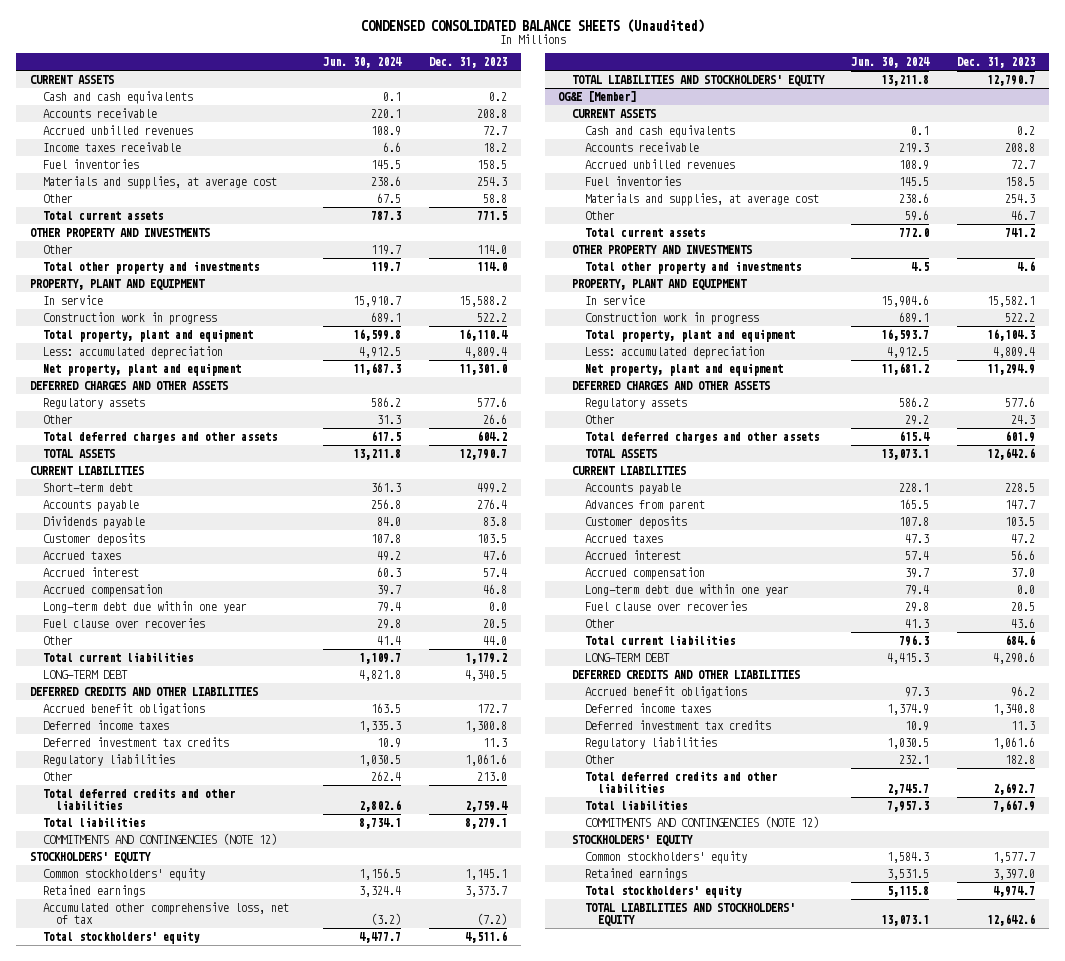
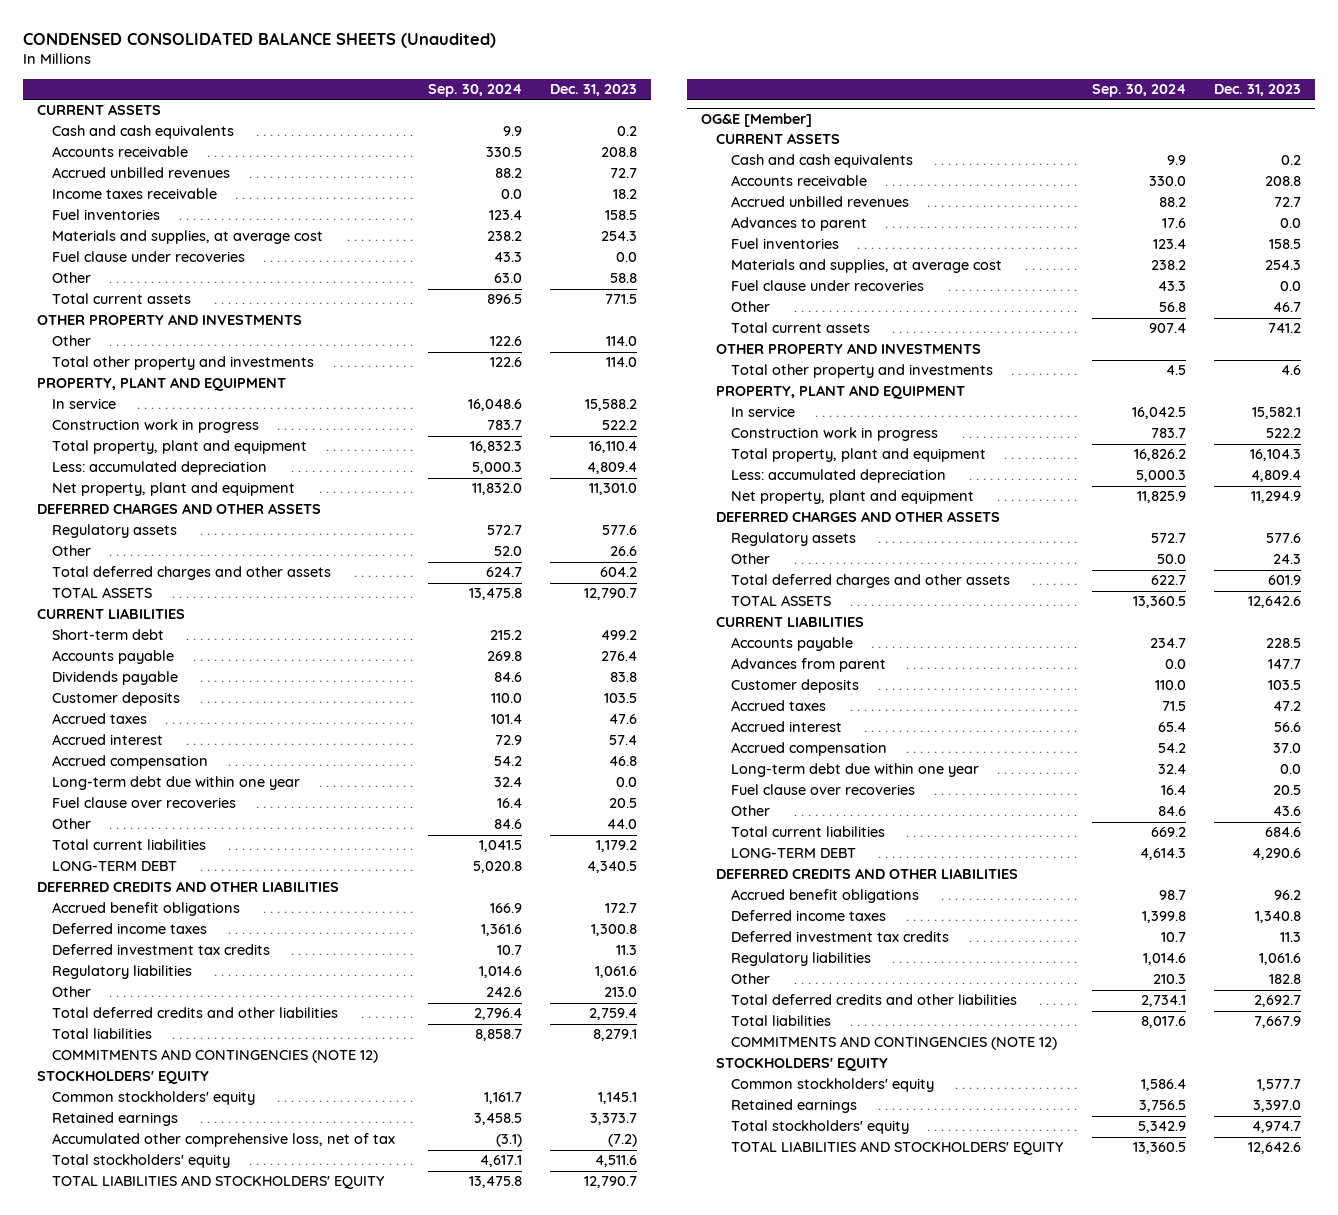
- | Jun. 30, 2024 | Dec. 31, 2023
+ | Sep. 30, 2024 | Dec. 31, 2023
+ Fuel clause under recoveries | 43.3 | 0.0
@ OG&E [Member]
+ Advances to parent | 17.6 | 0.0
+ Fuel clause under recoveries | 43.3 | 0.0

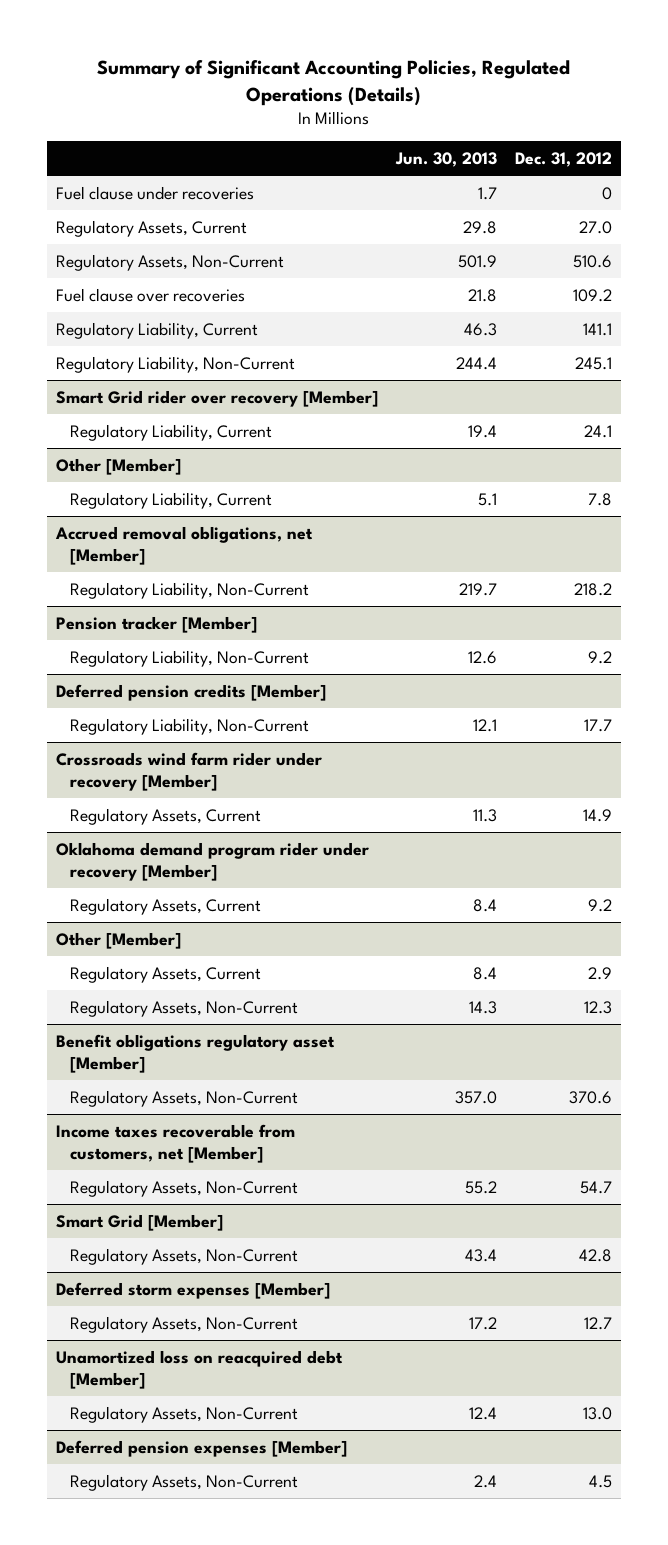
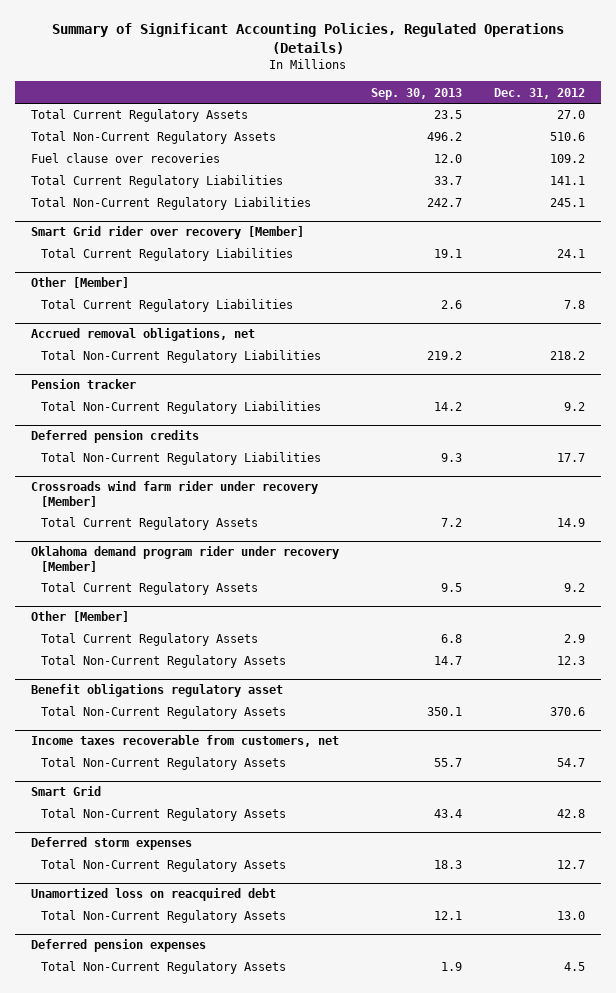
- | Jun. 30, 2013 | Dec. 31, 2012
+ | Sep. 30, 2013 | Dec. 31, 2012
- Fuel clause under recoveries | 1.7 | 0
- Regulatory Assets, Current | 29.8 | 27.0
- Regulatory Assets, Non-Current | 501.9 | 510.6
+ Total Current Regulatory Assets | 23.5 | 27.0
+ Total Non-Current Regulatory Assets | 496.2 | 510.6
- Regulatory Liability, Current | 46.3 | 141.1
- Regulatory Liability, Non-Current | 244.4 | 245.1
+ Total Current Regulatory Liabilities | 33.7 | 141.1
+ Total Non-Current Regulatory Liabilities | 242.7 | 245.1
@ Smart Grid rider over recovery [Member]
- Regulatory Liability, Current | 19.4 | 24.1
+ Total Current Regulatory Liabilities | 19.1 | 24.1
@ Other [Member]
- Regulatory Liability, Current | 5.1 | 7.8
- Accrued removal obligations, net [Member]
- Regulatory Liability, Non-Current | 219.7 | 218.2
- Pension tracker [Member]
- Regulatory Liability, Non-Current | 12.6 | 9.2
- Deferred pension credits [Member]
- Regulatory Liability, Non-Current | 12.1 | 17.7
@ Other [Member]
+ Total Current Regulatory Liabilities | 2.6 | 7.8
+ Accrued removal obligations, net
+ Total Non-Current Regulatory Liabilities | 219.2 | 218.2
+ Pension tracker
+ Total Non-Current Regulatory Liabilities | 14.2 | 9.2
+ Deferred pension credits
+ Total Non-Current Regulatory Liabilities | 9.3 | 17.7
@ Crossroads wind farm rider under recovery [Member]
- Regulatory Assets, Current | 11.3 | 14.9
+ Total Current Regulatory Assets | 7.2 | 14.9
@ Oklahoma demand program rider under recovery [Member]
- Regulatory Assets, Current | 8.4 | 9.2
+ Total Current Regulatory Assets | 9.5 | 9.2
@ Other [Member]
- Regulatory Assets, Current | 8.4 | 2.9
- Regulatory Assets, Non-Current | 14.3 | 12.3
- Benefit obligations regulatory asset [Member]
- Regulatory Assets, Non-Current | 357.0 | 370.6
- Income taxes recoverable from customers, net [Member]
- Regulatory Assets, Non-Current | 55.2 | 54.7
- Smart Grid [Member]
- Regulatory Assets, Non-Current | 43.4 | 42.8
- Deferred storm expenses [Member]
- Regulatory Assets, Non-Current | 17.2 | 12.7
- Unamortized loss on reacquired debt [Member]
- Regulatory Assets, Non-Current | 12.4 | 13.0
- Deferred pension expenses [Member]
- Regulatory Assets, Non-Current | 2.4 | 4.5
@ Other [Member]
+ Total Current Regulatory Assets | 6.8 | 2.9
+ Total Non-Current Regulatory Assets | 14.7 | 12.3
+ Benefit obligations regulatory asset
+ Total Non-Current Regulatory Assets | 350.1 | 370.6
+ Income taxes recoverable from customers, net
+ Total Non-Current Regulatory Assets | 55.7 | 54.7
+ Smart Grid
+ Total Non-Current Regulatory Assets | 43.4 | 42.8
+ Deferred storm expenses
+ Total Non-Current Regulatory Assets | 18.3 | 12.7
+ Unamortized loss on reacquired debt
+ Total Non-Current Regulatory Assets | 12.1 | 13.0
+ Deferred pension expenses
+ Total Non-Current Regulatory Assets | 1.9 | 4.5

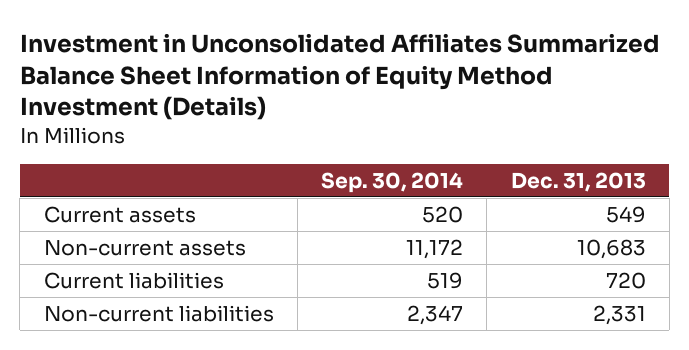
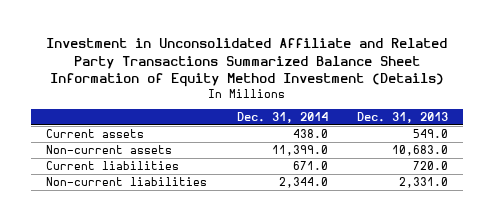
- Investment in Unconsolidated Affiliates Summarized Balance Sheet Information of Equity Method Investment (Details)
+ Investment in Unconsolidated Affiliate and Related Party Transactions Summarized Balance Sheet Information of Equity Method Investment (Details)
- | Sep. 30, 2014 | Dec. 31, 2013
+ | Dec. 31, 2014 | Dec. 31, 2013
- Current assets | 520 | 549
- Non-current assets | 11,172 | 10,683
- Current liabilities | 519 | 720
- Non-current liabilities | 2,347 | 2,331
+ Current assets | 438.0 | 549.0
+ Non-current assets | 11,399.0 | 10,683.0
+ Current liabilities | 671.0 | 720.0
+ Non-current liabilities | 2,344.0 | 2,331.0

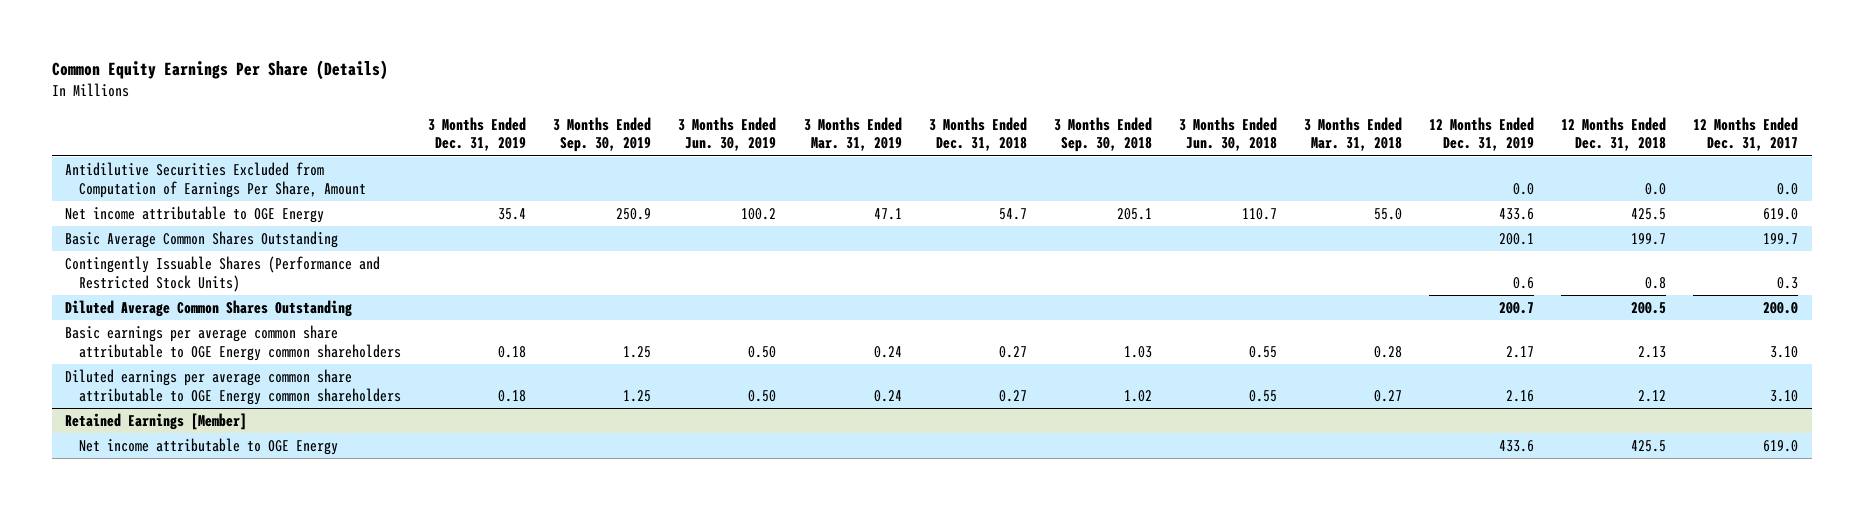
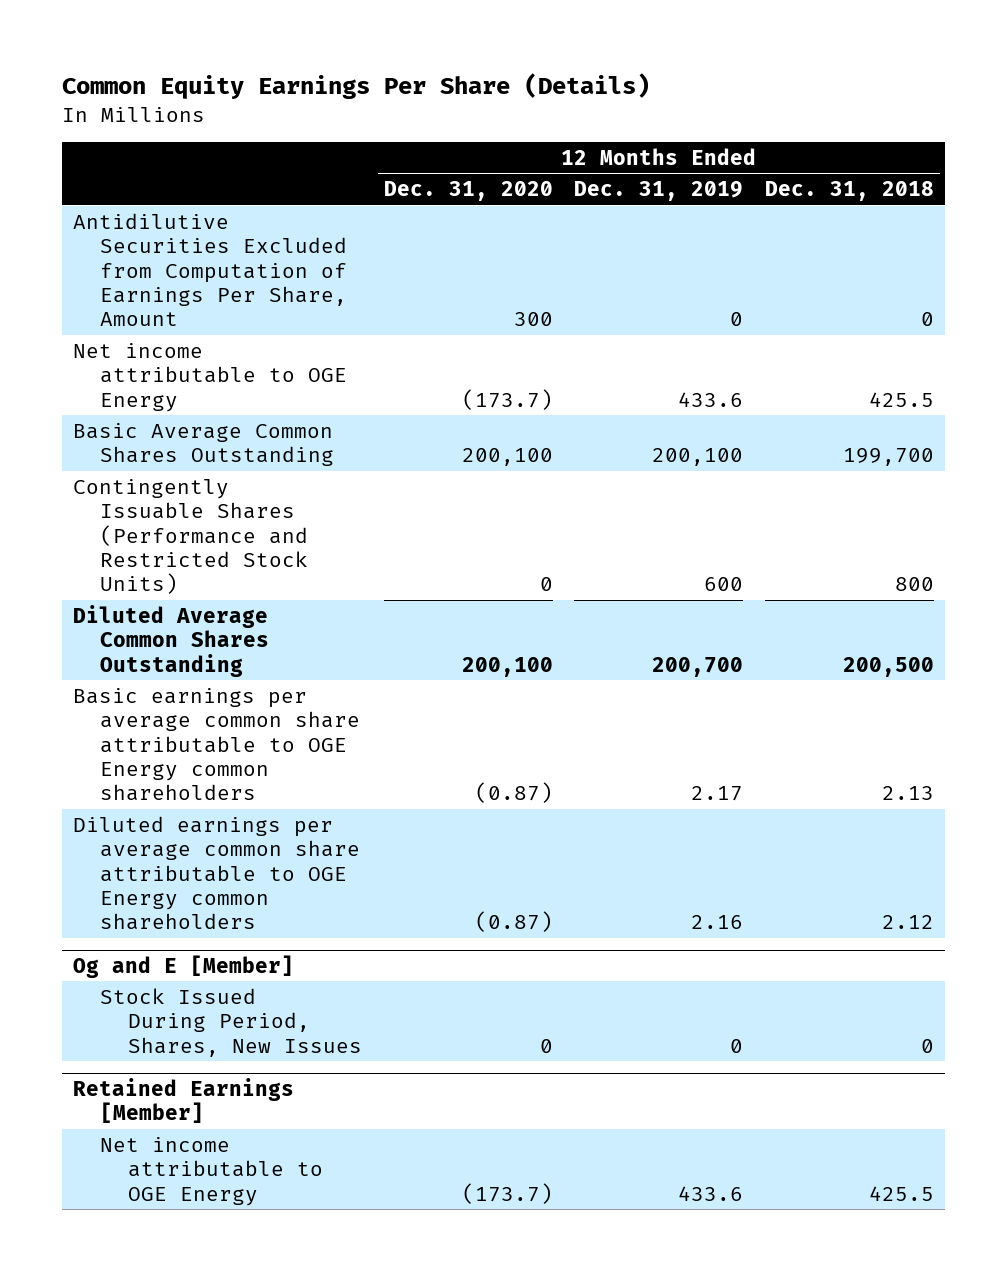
- | 3 Months Ended Dec. 31, 2019 | 3 Months Ended Sep. 30, 2019 | 3 Months Ended Jun. 30, 2019 | 3 Months Ended Mar. 31, 2019 | 3 Months Ended Dec. 31, 2018 | 3 Months Ended Sep. 30, 2018 | 3 Months Ended Jun. 30, 2018 | 3 Months Ended Mar. 31, 2018 | 12 Months Ended Dec. 31, 2019 | 12 Months Ended Dec. 31, 2018 | 12 Months Ended Dec. 31, 2017
+ | 12 Months Ended Dec. 31, 2020 | 12 Months Ended Dec. 31, 2019 | 12 Months Ended Dec. 31, 2018
- Antidilutive Securities Excluded from Computation of Earnings Per Share, Amount | | | | | | | | | 0.0 | 0.0 | 0.0
+ Antidilutive Securities Excluded from Computation of Earnings Per Share, Amount | 300 | 0 | 0
- Basic Average Common Shares Outstanding | | | | | | | | | 200.1 | 199.7 | 199.7
- Contingently Issuable Shares (Performance and Restricted Stock Units) | | | | | | | | | 0.6 | 0.8 | 0.3
- Diluted Average Common Shares Outstanding | | | | | | | | | 200.7 | 200.5 | 200.0
+ Basic Average Common Shares Outstanding | 200,100 | 200,100 | 199,700
+ Contingently Issuable Shares (Performance and Restricted Stock Units) | 0 | 600 | 800
+ Diluted Average Common Shares Outstanding | 200,100 | 200,700 | 200,500
+ Og and E [Member]
+ Stock Issued During Period, Shares, New Issues | 0 | 0 | 0

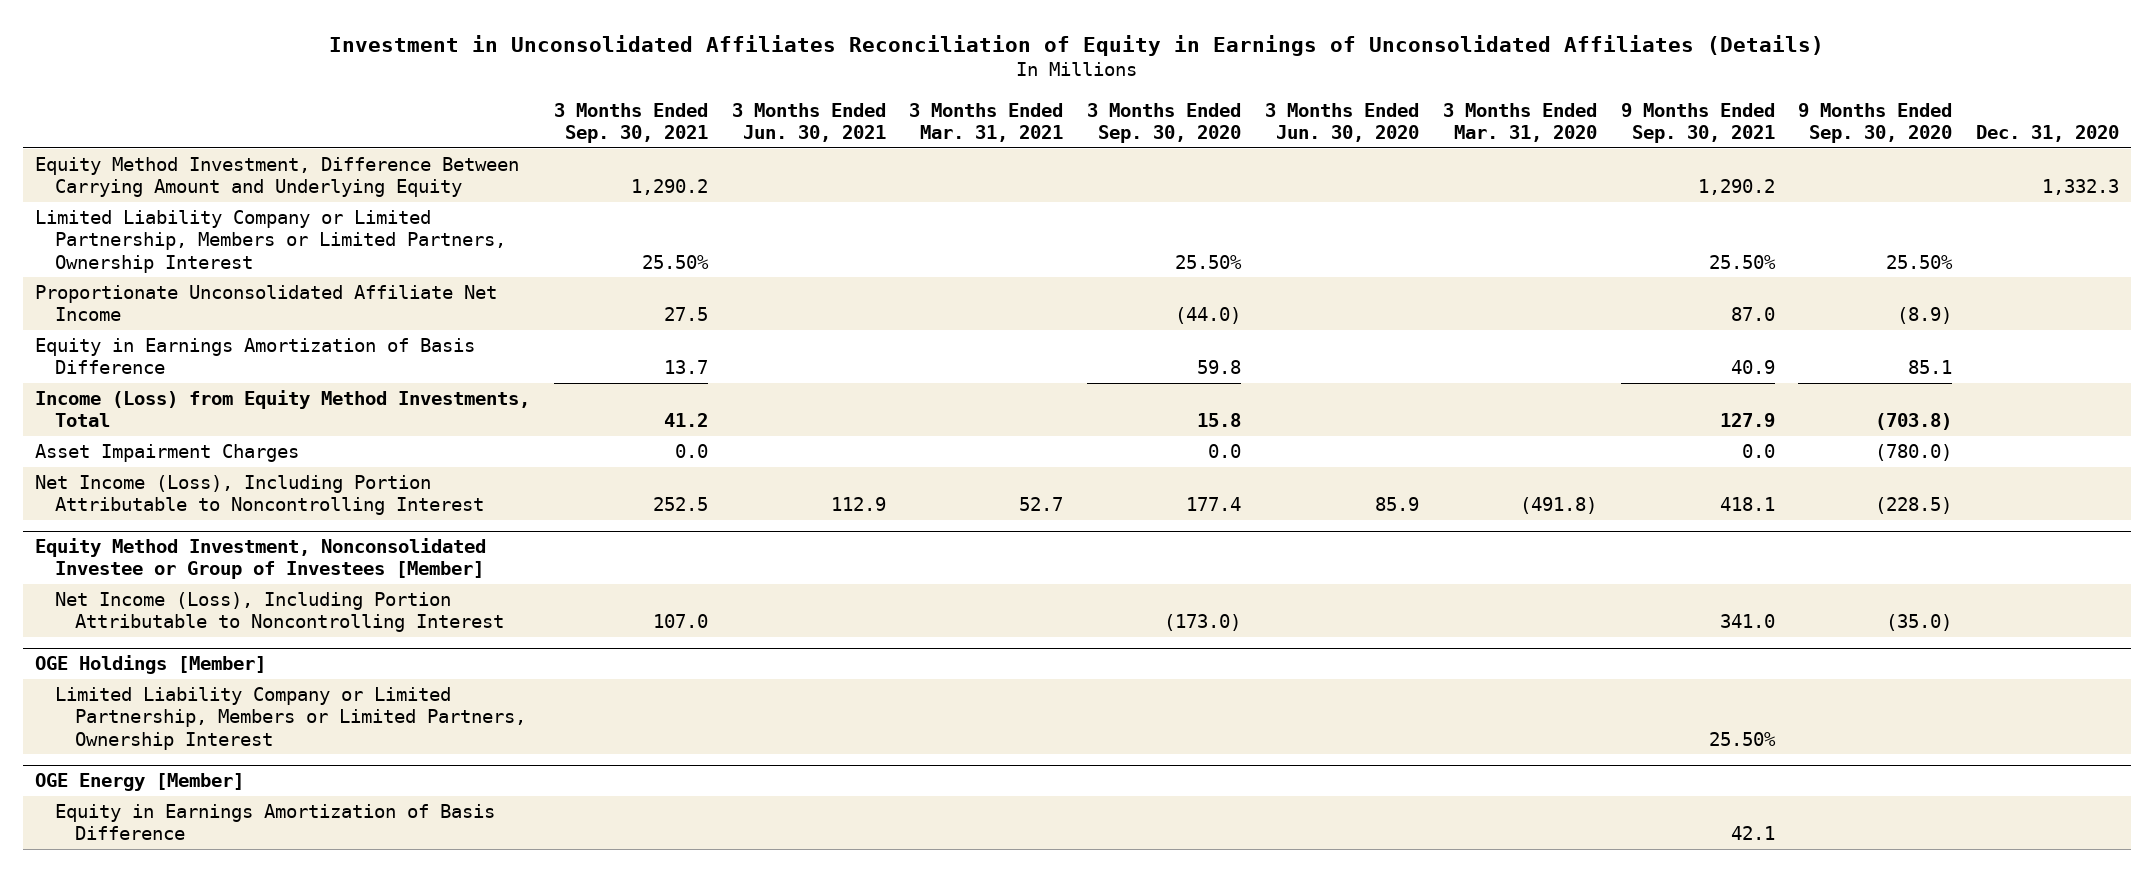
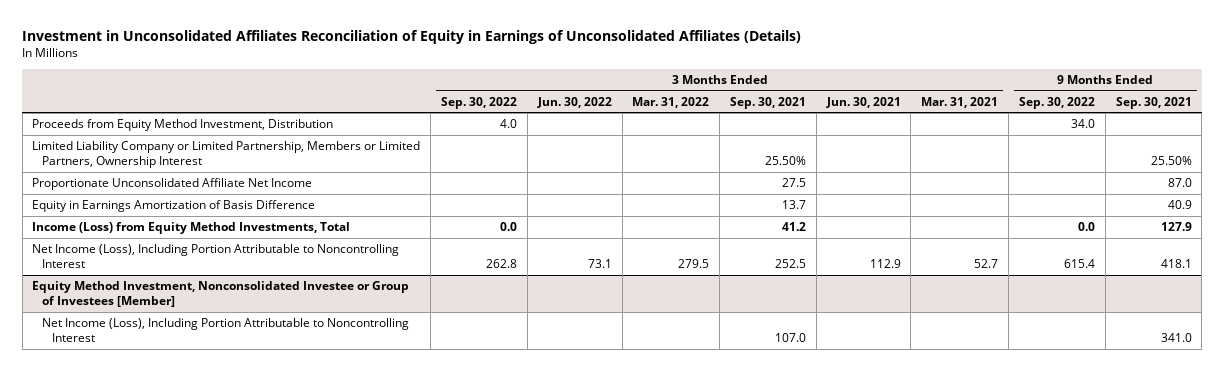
- | 3 Months Ended Sep. 30, 2021 | 3 Months Ended Jun. 30, 2021 | 3 Months Ended Mar. 31, 2021 | 3 Months Ended Sep. 30, 2020 | 3 Months Ended Jun. 30, 2020 | 3 Months Ended Mar. 31, 2020 | 9 Months Ended Sep. 30, 2021 | 9 Months Ended Sep. 30, 2020 | Dec. 31, 2020
+ | 3 Months Ended Sep. 30, 2022 | 3 Months Ended Jun. 30, 2022 | 3 Months Ended Mar. 31, 2022 | 3 Months Ended Sep. 30, 2021 | 3 Months Ended Jun. 30, 2021 | 3 Months Ended Mar. 31, 2021 | 9 Months Ended Sep. 30, 2022 | 9 Months Ended Sep. 30, 2021
- Equity Method Investment, Difference Between Carrying Amount and Underlying Equity | 1,290.2 | | | | | | 1,290.2 | | 1,332.3
+ Proceeds from Equity Method Investment, Distribution | 4.0 | | | | | | 34.0 |
- Asset Impairment Charges | 0.0 | | | 0.0 | | | 0.0 | (780.0) |
- OGE Holdings [Member]
- Limited Liability Company or Limited Partnership, Members or Limited Partners, Ownership Interest | | | | | | | 25.50% | |
- OGE Energy [Member]
- Equity in Earnings Amortization of Basis Difference | | | | | | | 42.1 | |

